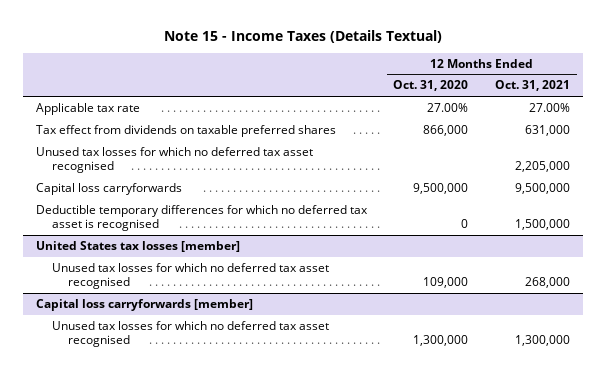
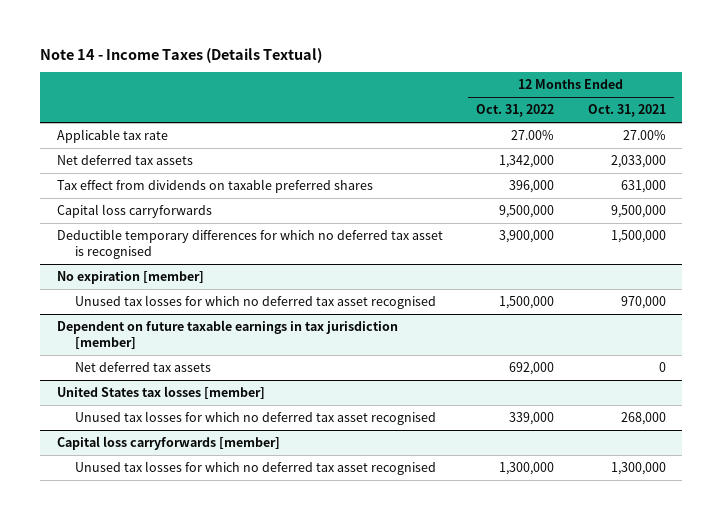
- Note 15 - Income Taxes (Details Textual)
+ Note 14 - Income Taxes (Details Textual)
- | 12 Months Ended Oct. 31, 2020 | 12 Months Ended Oct. 31, 2021
+ | 12 Months Ended Oct. 31, 2022 | 12 Months Ended Oct. 31, 2021
+ Net deferred tax assets | 1,342,000 | 2,033,000
- Unused tax losses for which no deferred tax asset recognised | | 2,205,000
+ No expiration [member]
+ Unused tax losses for which no deferred tax asset recognised | 1,500,000 | 970,000
+ Dependent on future taxable earnings in tax jurisdiction [member]
+ Net deferred tax assets | 692,000 | 0

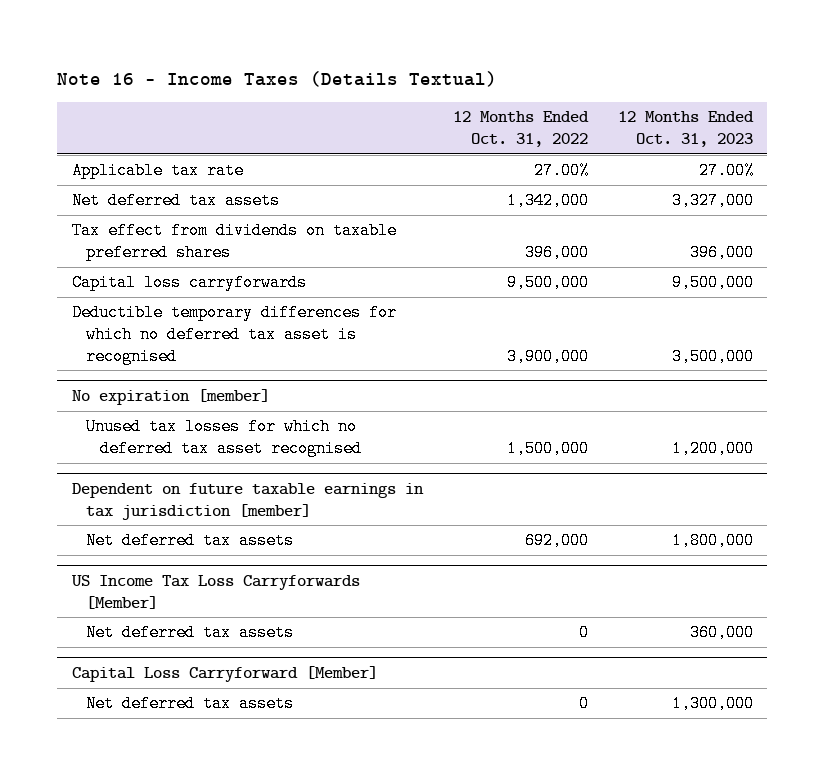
- Note 14 - Income Taxes (Details Textual)
+ Note 16 - Income Taxes (Details Textual)
- | 12 Months Ended Oct. 31, 2022 | 12 Months Ended Oct. 31, 2021
+ | 12 Months Ended Oct. 31, 2022 | 12 Months Ended Oct. 31, 2023
- United States tax losses [member]
- Unused tax losses for which no deferred tax asset recognised | 339,000 | 268,000
- Capital loss carryforwards [member]
- Unused tax losses for which no deferred tax asset recognised | 1,300,000 | 1,300,000
+ US Income Tax Loss Carryforwards [Member]
+ Net deferred tax assets | 0 | 360,000
+ Capital Loss Carryforward [Member]
+ Net deferred tax assets | 0 | 1,300,000

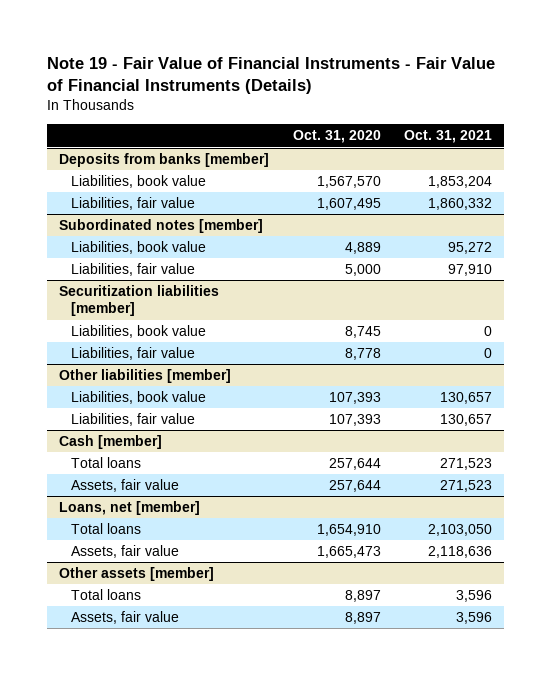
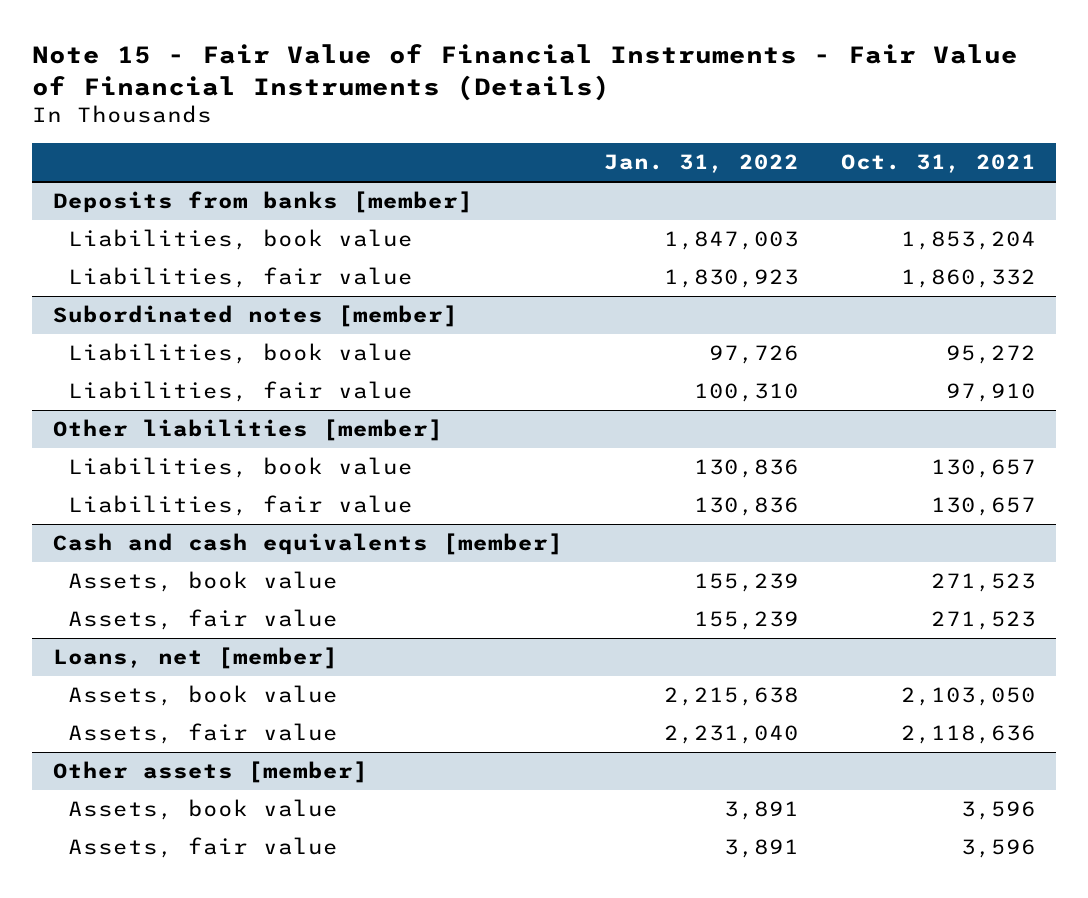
- Note 19 - Fair Value of Financial Instruments - Fair Value of Financial Instruments (Details)
+ Note 15 - Fair Value of Financial Instruments - Fair Value of Financial Instruments (Details)
- | Oct. 31, 2020 | Oct. 31, 2021
+ | Jan. 31, 2022 | Oct. 31, 2021
- Securitization liabilities [member]
- Liabilities, book value | 8,745 | 0
- Liabilities, fair value | 8,778 | 0
- Cash [member]
- Total loans | 257,644 | 271,523
+ Cash and cash equivalents [member]
+ Assets, book value | 155,239 | 271,523
@ Loans, net [member]
- Total loans | 1,654,910 | 2,103,050
+ Assets, book value | 2,215,638 | 2,103,050
@ Other assets [member]
- Total loans | 8,897 | 3,596
+ Assets, book value | 3,891 | 3,596

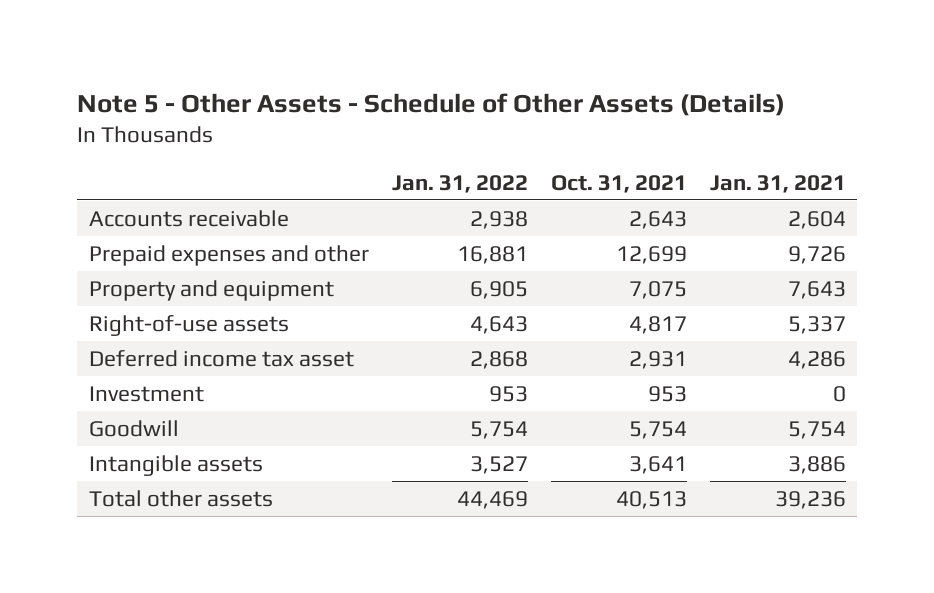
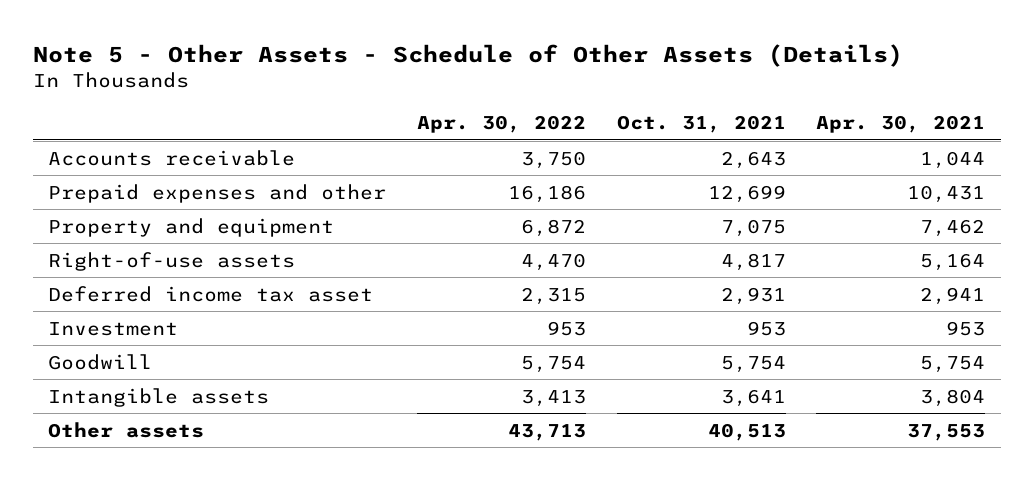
- | Jan. 31, 2022 | Oct. 31, 2021 | Jan. 31, 2021
+ | Apr. 30, 2022 | Oct. 31, 2021 | Apr. 30, 2021
- Total other assets | 44,469 | 40,513 | 39,236
+ Other assets | 43,713 | 40,513 | 37,553

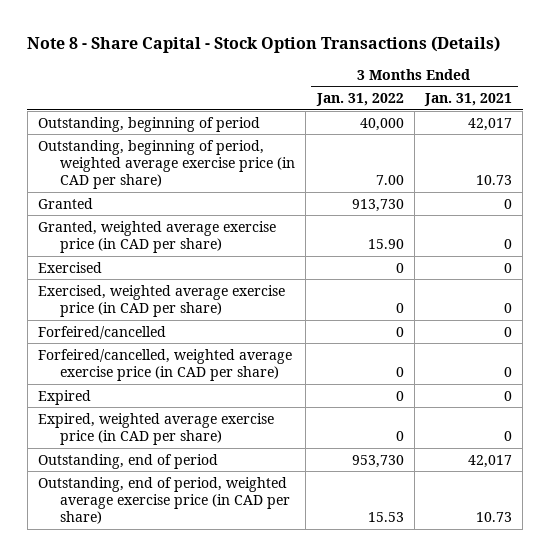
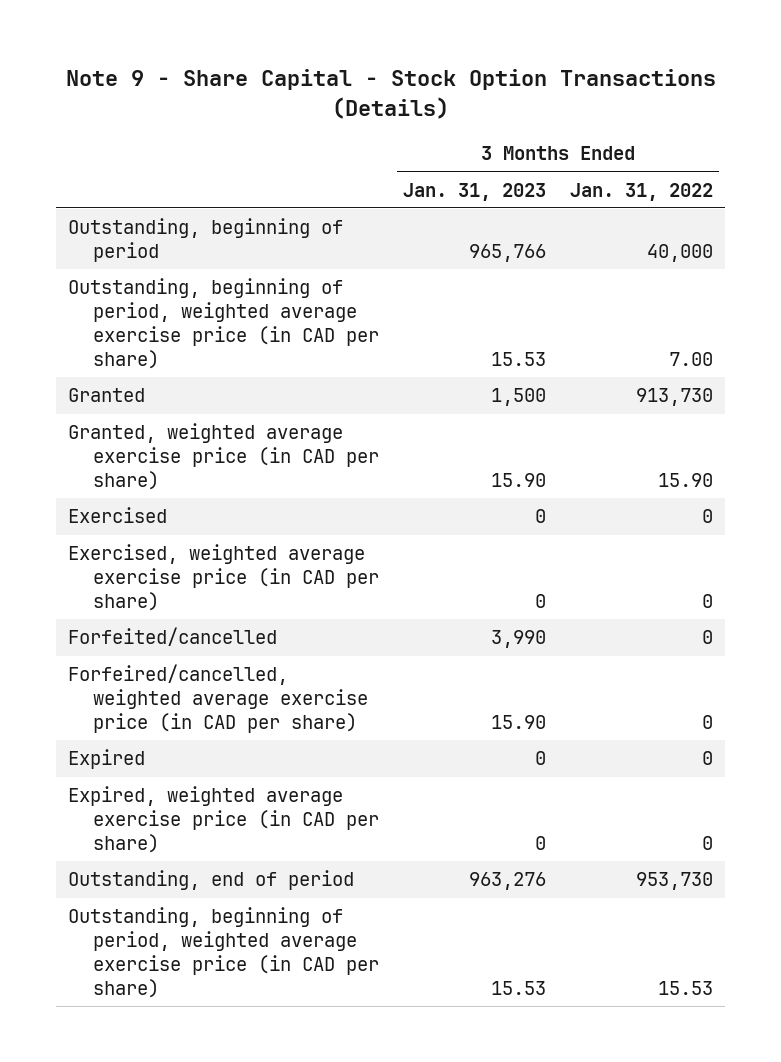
- Note 8 - Share Capital - Stock Option Transactions (Details)
+ Note 9 - Share Capital - Stock Option Transactions (Details)
- | 3 Months Ended Jan. 31, 2022 | 3 Months Ended Jan. 31, 2021
+ | 3 Months Ended Jan. 31, 2023 | 3 Months Ended Jan. 31, 2022
- Forfeired/cancelled | 0 | 0
+ Forfeited/cancelled | 3,990 | 0
- Outstanding, end of period, weighted average exercise price (in CAD per share) | 15.53 | 10.73
+ Outstanding, beginning of period, weighted average exercise price (in CAD per share) | 15.53 | 15.53

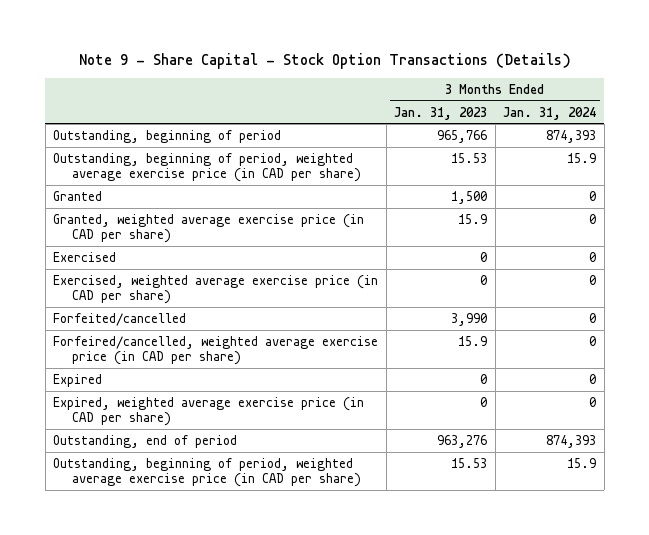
- | 3 Months Ended Jan. 31, 2023 | 3 Months Ended Jan. 31, 2022
+ | 3 Months Ended Jan. 31, 2023 | 3 Months Ended Jan. 31, 2024
- Granted, weighted average exercise price (in CAD per share) | 15.90 | 15.90
+ Granted, weighted average exercise price (in CAD per share) | 15.9 | 0
- Forfeired/cancelled, weighted average exercise price (in CAD per share) | 15.90 | 0
+ Forfeired/cancelled, weighted average exercise price (in CAD per share) | 15.9 | 0

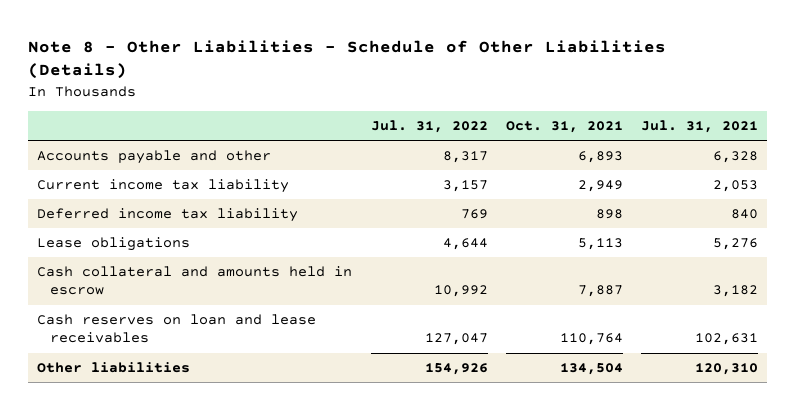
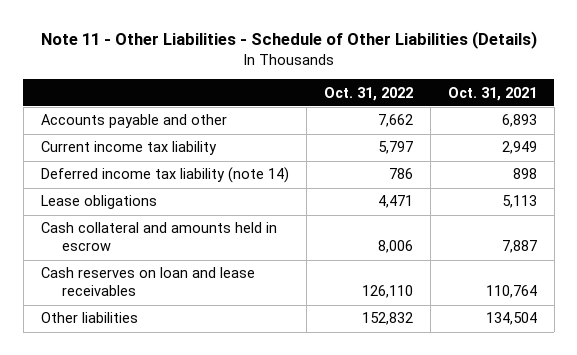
- Note 8 - Other Liabilities - Schedule of Other Liabilities (Details)
+ Note 11 - Other Liabilities - Schedule of Other Liabilities (Details)
- | Jul. 31, 2022 | Oct. 31, 2021 | Jul. 31, 2021
+ | Oct. 31, 2022 | Oct. 31, 2021
- Deferred income tax liability | 769 | 898 | 840
+ Deferred income tax liability (note 14) | 786 | 898

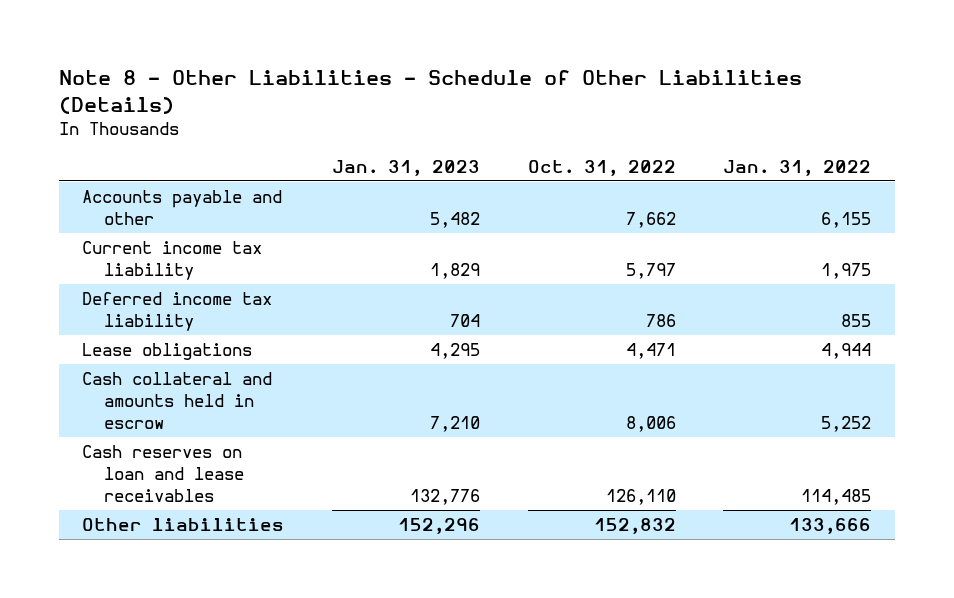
- Note 11 - Other Liabilities - Schedule of Other Liabilities (Details)
+ Note 8 - Other Liabilities - Schedule of Other Liabilities (Details)
- | Oct. 31, 2022 | Oct. 31, 2021
+ | Jan. 31, 2023 | Oct. 31, 2022 | Jan. 31, 2022
- Deferred income tax liability (note 14) | 786 | 898
+ Deferred income tax liability | 704 | 786 | 855

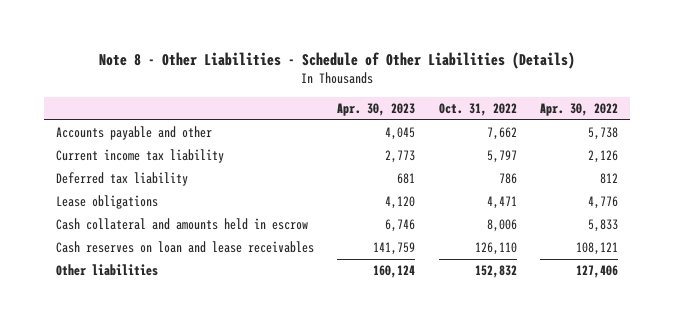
- | Jan. 31, 2023 | Oct. 31, 2022 | Jan. 31, 2022
+ | Apr. 30, 2023 | Oct. 31, 2022 | Apr. 30, 2022
- Deferred income tax liability | 704 | 786 | 855
+ Deferred tax liability | 681 | 786 | 812

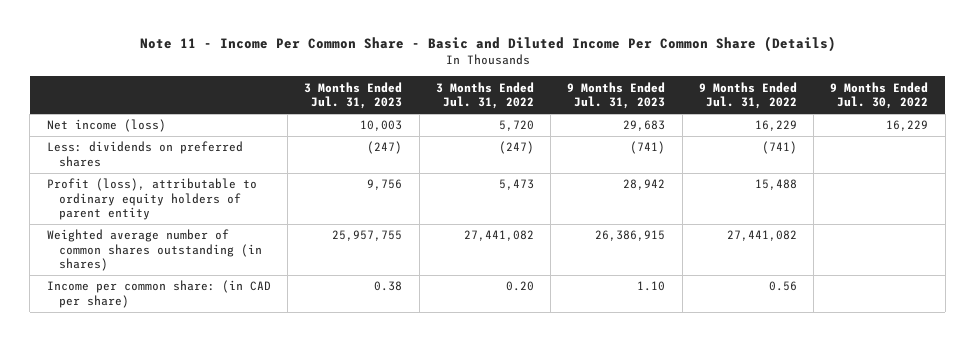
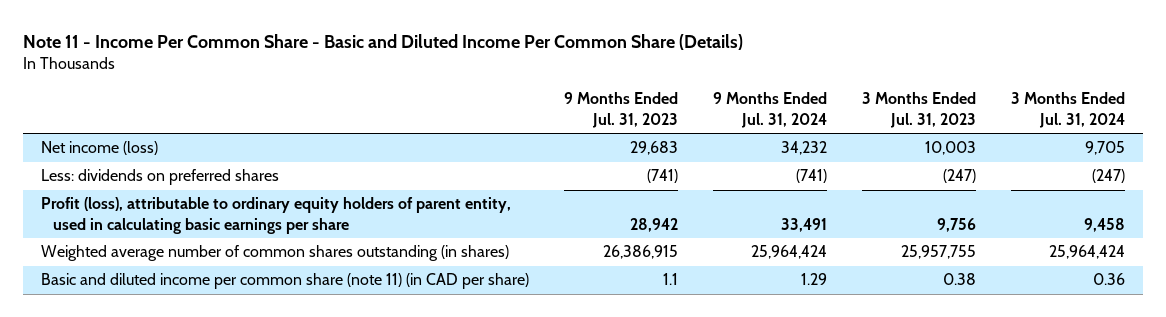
- | 3 Months Ended Jul. 31, 2023 | 3 Months Ended Jul. 31, 2022 | 9 Months Ended Jul. 31, 2023 | 9 Months Ended Jul. 31, 2022 | 9 Months Ended Jul. 30, 2022
+ | 9 Months Ended Jul. 31, 2023 | 9 Months Ended Jul. 31, 2024 | 3 Months Ended Jul. 31, 2023 | 3 Months Ended Jul. 31, 2024
- Profit (loss), attributable to ordinary equity holders of parent entity | 9,756 | 5,473 | 28,942 | 15,488 |
+ Profit (loss), attributable to ordinary equity holders of parent entity, used in calculating basic earnings per share | 28,942 | 33,491 | 9,756 | 9,458
- Income per common share: (in CAD per share) | 0.38 | 0.20 | 1.10 | 0.56 |
+ Basic and diluted income per common share (note 11) (in CAD per share) | 1.1 | 1.29 | 0.38 | 0.36

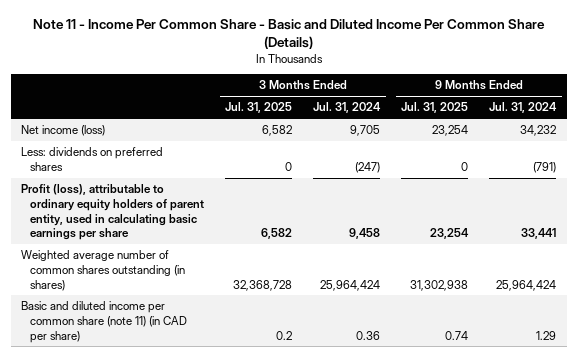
- | 9 Months Ended Jul. 31, 2023 | 9 Months Ended Jul. 31, 2024 | 3 Months Ended Jul. 31, 2023 | 3 Months Ended Jul. 31, 2024
+ | 3 Months Ended Jul. 31, 2025 | 3 Months Ended Jul. 31, 2024 | 9 Months Ended Jul. 31, 2025 | 9 Months Ended Jul. 31, 2024
- Less: dividends on preferred shares | (741) | (741) | (247) | (247)
- Profit (loss), attributable to ordinary equity holders of parent entity, used in calculating basic earnings per share | 28,942 | 33,491 | 9,756 | 9,458
+ Less: dividends on preferred shares | 0 | (247) | 0 | (791)
+ Profit (loss), attributable to ordinary equity holders of parent entity, used in calculating basic earnings per share | 6,582 | 9,458 | 23,254 | 33,441

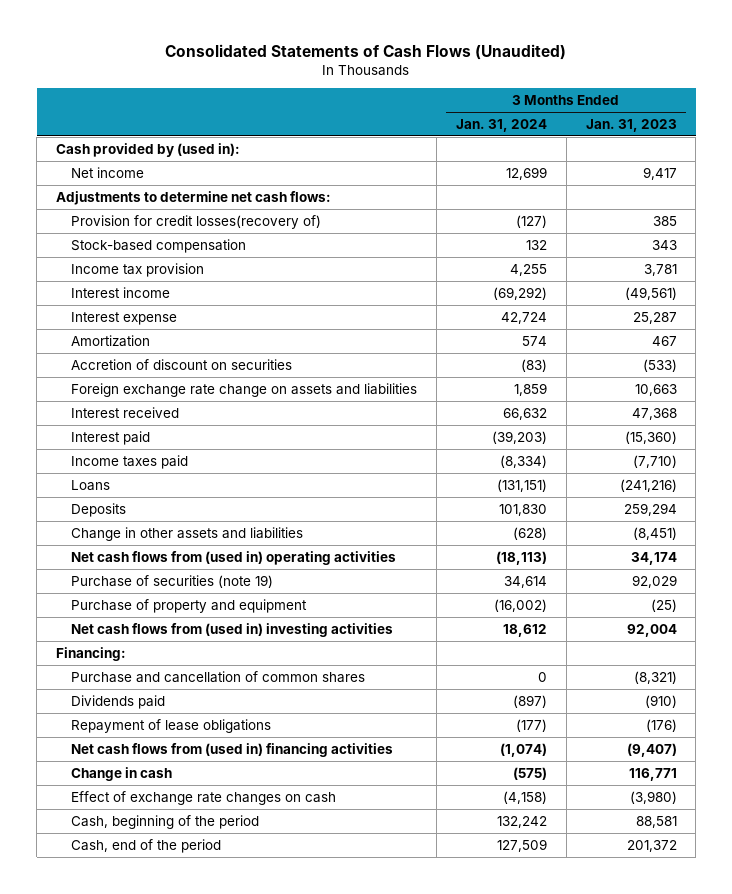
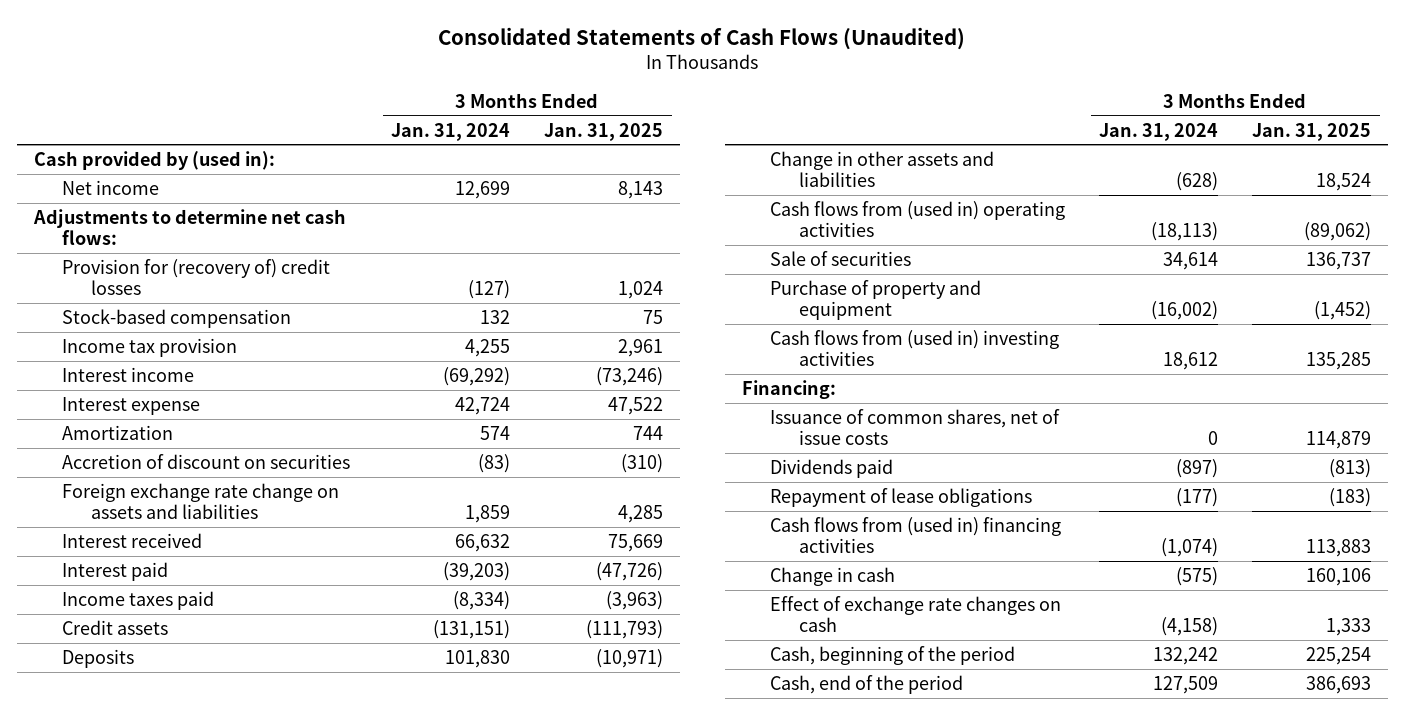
- | 3 Months Ended Jan. 31, 2024 | 3 Months Ended Jan. 31, 2023
+ | 3 Months Ended Jan. 31, 2024 | 3 Months Ended Jan. 31, 2025
- Provision for credit losses(recovery of) | (127) | 385
+ Provision for (recovery of) credit losses | (127) | 1,024
- Loans | (131,151) | (241,216)
+ Credit assets | (131,151) | (111,793)
- Net cash flows from (used in) operating activities | (18,113) | 34,174
- Purchase of securities (note 19) | 34,614 | 92,029
+ Cash flows from (used in) operating activities | (18,113) | (89,062)
+ Sale of securities | 34,614 | 136,737
- Net cash flows from (used in) investing activities | 18,612 | 92,004
+ Cash flows from (used in) investing activities | 18,612 | 135,285
- Purchase and cancellation of common shares | 0 | (8,321)
+ Issuance of common shares, net of issue costs | 0 | 114,879
- Net cash flows from (used in) financing activities | (1,074) | (9,407)
+ Cash flows from (used in) financing activities | (1,074) | 113,883

